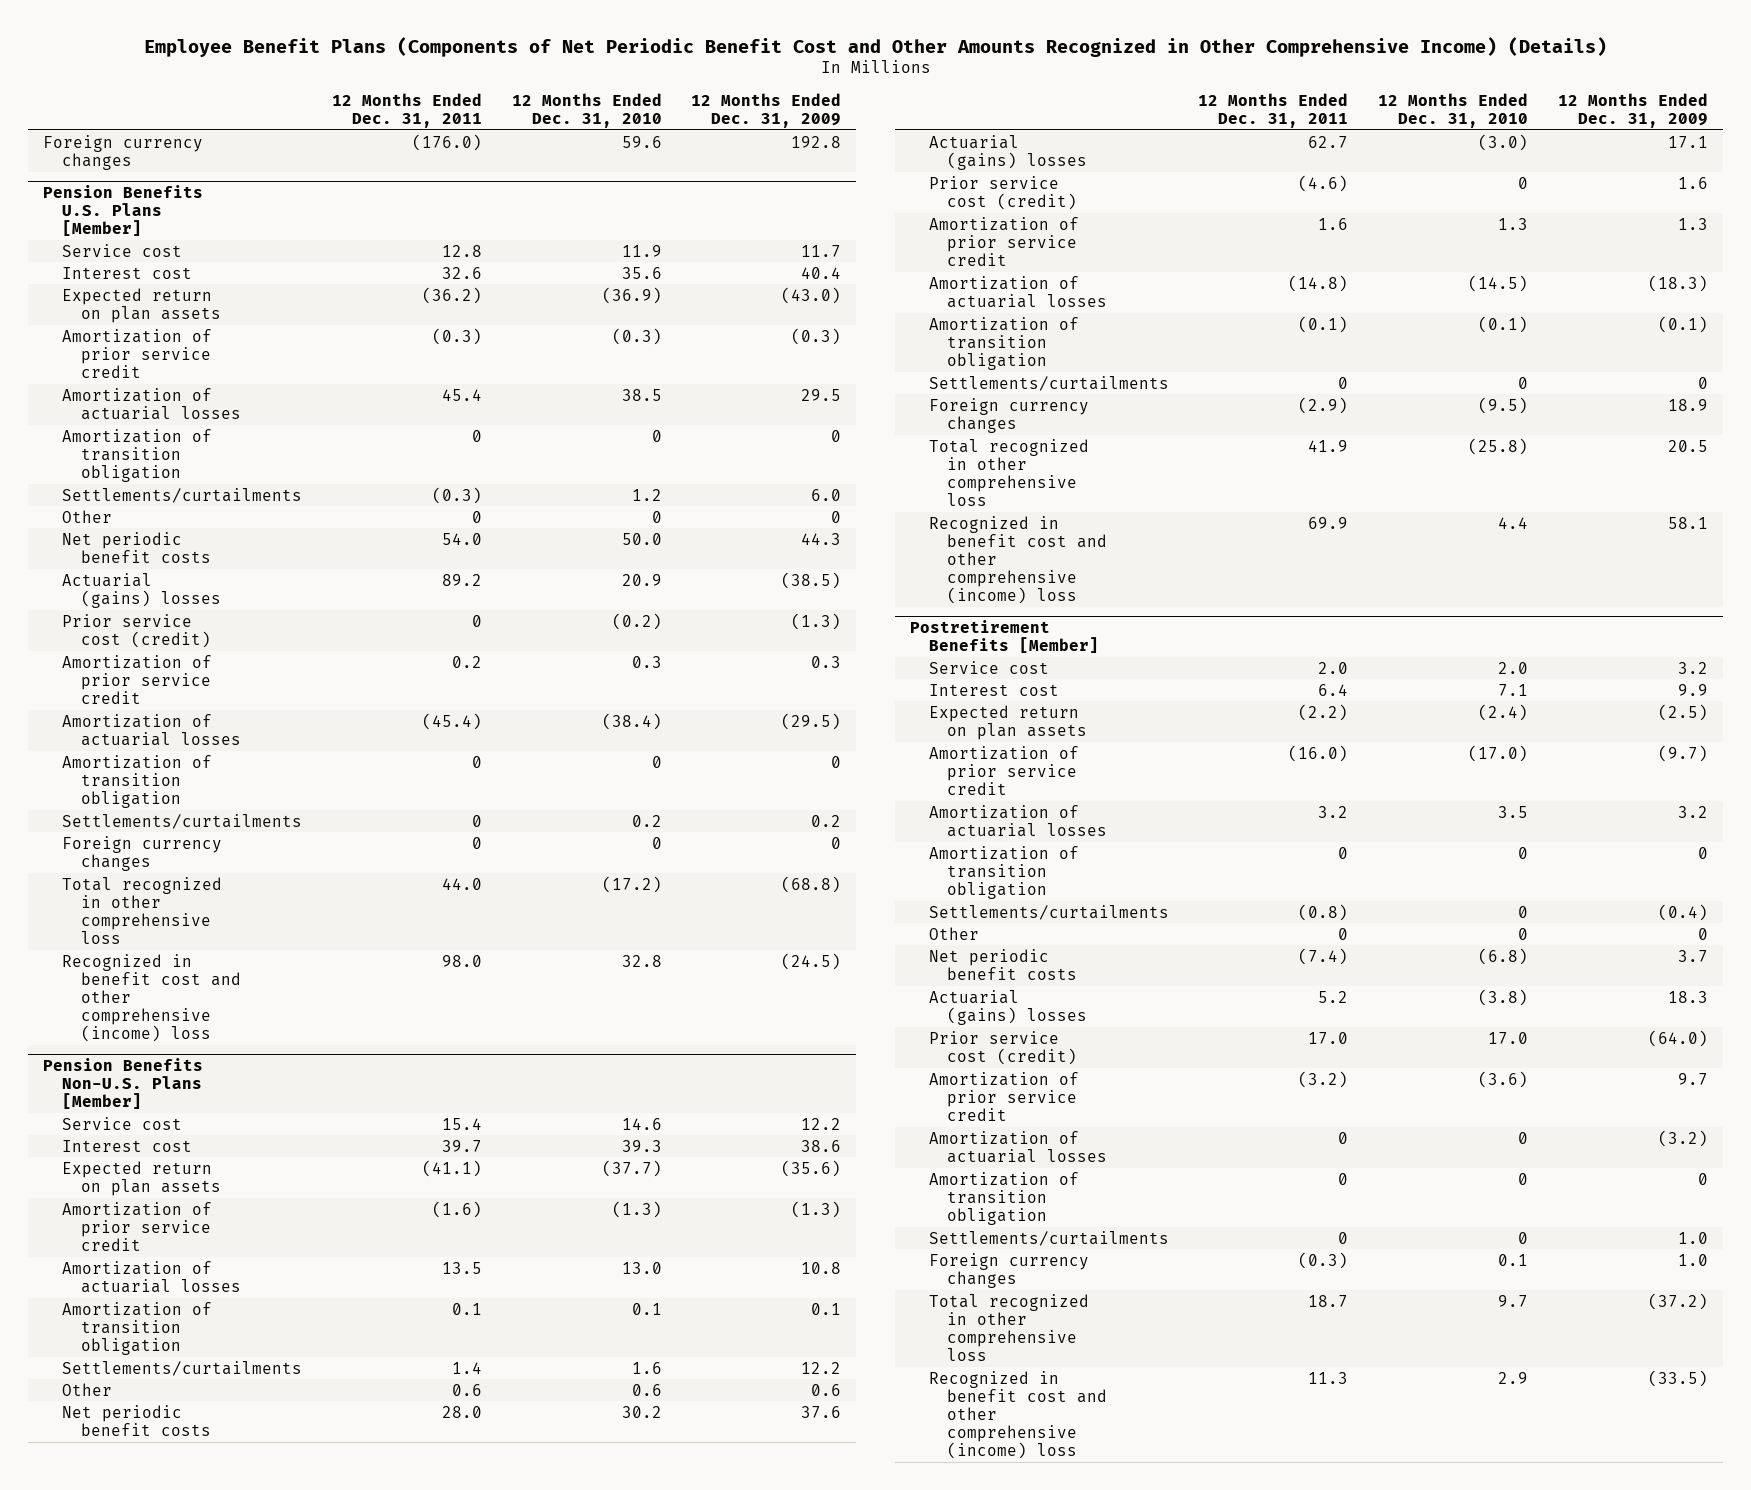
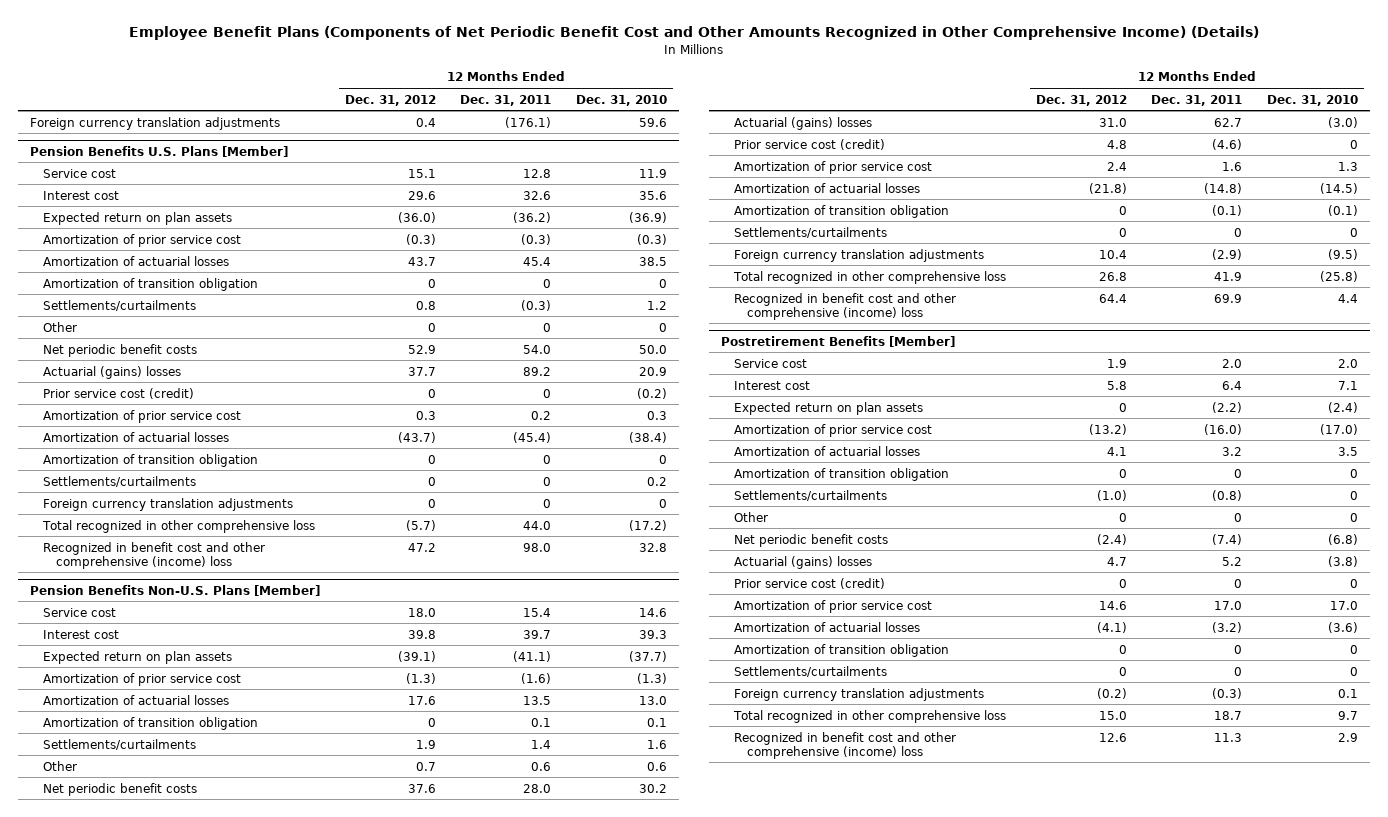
- | 12 Months Ended Dec. 31, 2011 | 12 Months Ended Dec. 31, 2010 | 12 Months Ended Dec. 31, 2009
+ | 12 Months Ended Dec. 31, 2012 | 12 Months Ended Dec. 31, 2011 | 12 Months Ended Dec. 31, 2010
- Foreign currency changes | (176.0) | 59.6 | 192.8
+ Foreign currency translation adjustments | 0.4 | (176.1) | 59.6
@ Pension Benefits U.S. Plans [Member]
- Amortization of prior service credit | (0.3) | (0.3) | (0.3)
+ Amortization of prior service cost | (0.3) | (0.3) | (0.3)
- Amortization of prior service credit | 0.2 | 0.3 | 0.3
+ Amortization of prior service cost | 0.3 | 0.2 | 0.3
- Foreign currency changes | 0 | 0 | 0
+ Foreign currency translation adjustments | 0 | 0 | 0
@ Pension Benefits Non-U.S. Plans [Member]
- Amortization of prior service credit | (1.6) | (1.3) | (1.3)
+ Amortization of prior service cost | (1.3) | (1.6) | (1.3)
- Amortization of prior service credit | 1.6 | 1.3 | 1.3
+ Amortization of prior service cost | 2.4 | 1.6 | 1.3
- Foreign currency changes | (2.9) | (9.5) | 18.9
+ Foreign currency translation adjustments | 10.4 | (2.9) | (9.5)
@ Postretirement Benefits [Member]
- Amortization of prior service credit | (16.0) | (17.0) | (9.7)
+ Amortization of prior service cost | (13.2) | (16.0) | (17.0)
- Prior service cost (credit) | 17.0 | 17.0 | (64.0)
- Amortization of prior service credit | (3.2) | (3.6) | 9.7
- Amortization of actuarial losses | 0 | 0 | (3.2)
+ Prior service cost (credit) | 0 | 0 | 0
+ Amortization of prior service cost | 14.6 | 17.0 | 17.0
+ Amortization of actuarial losses | (4.1) | (3.2) | (3.6)
- Foreign currency changes | (0.3) | 0.1 | 1.0
+ Foreign currency translation adjustments | (0.2) | (0.3) | 0.1

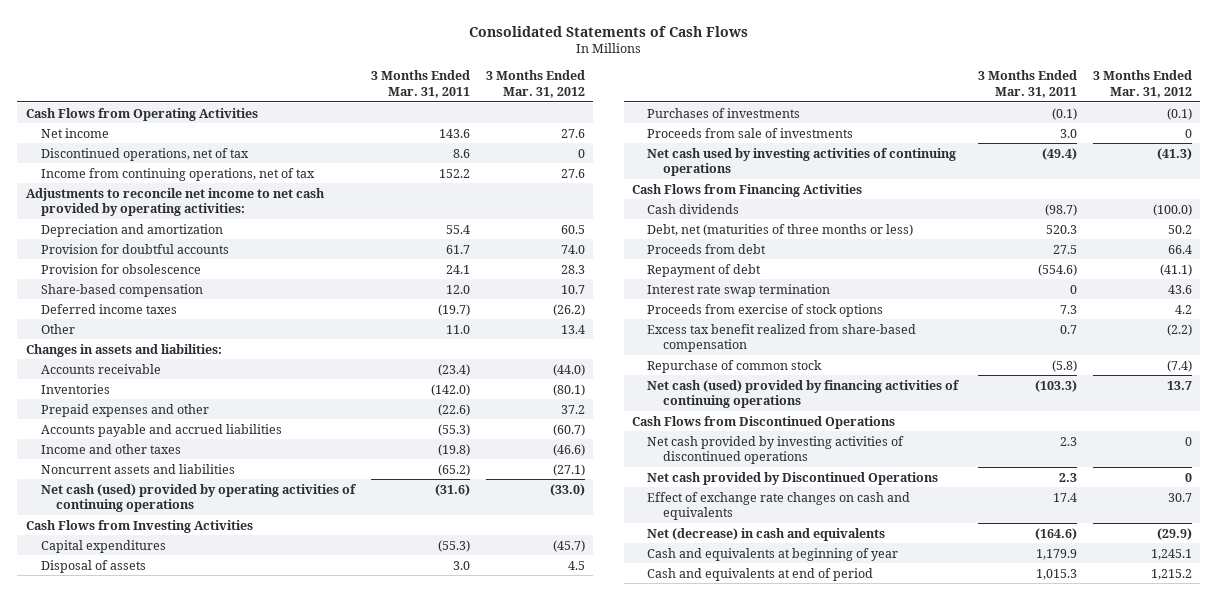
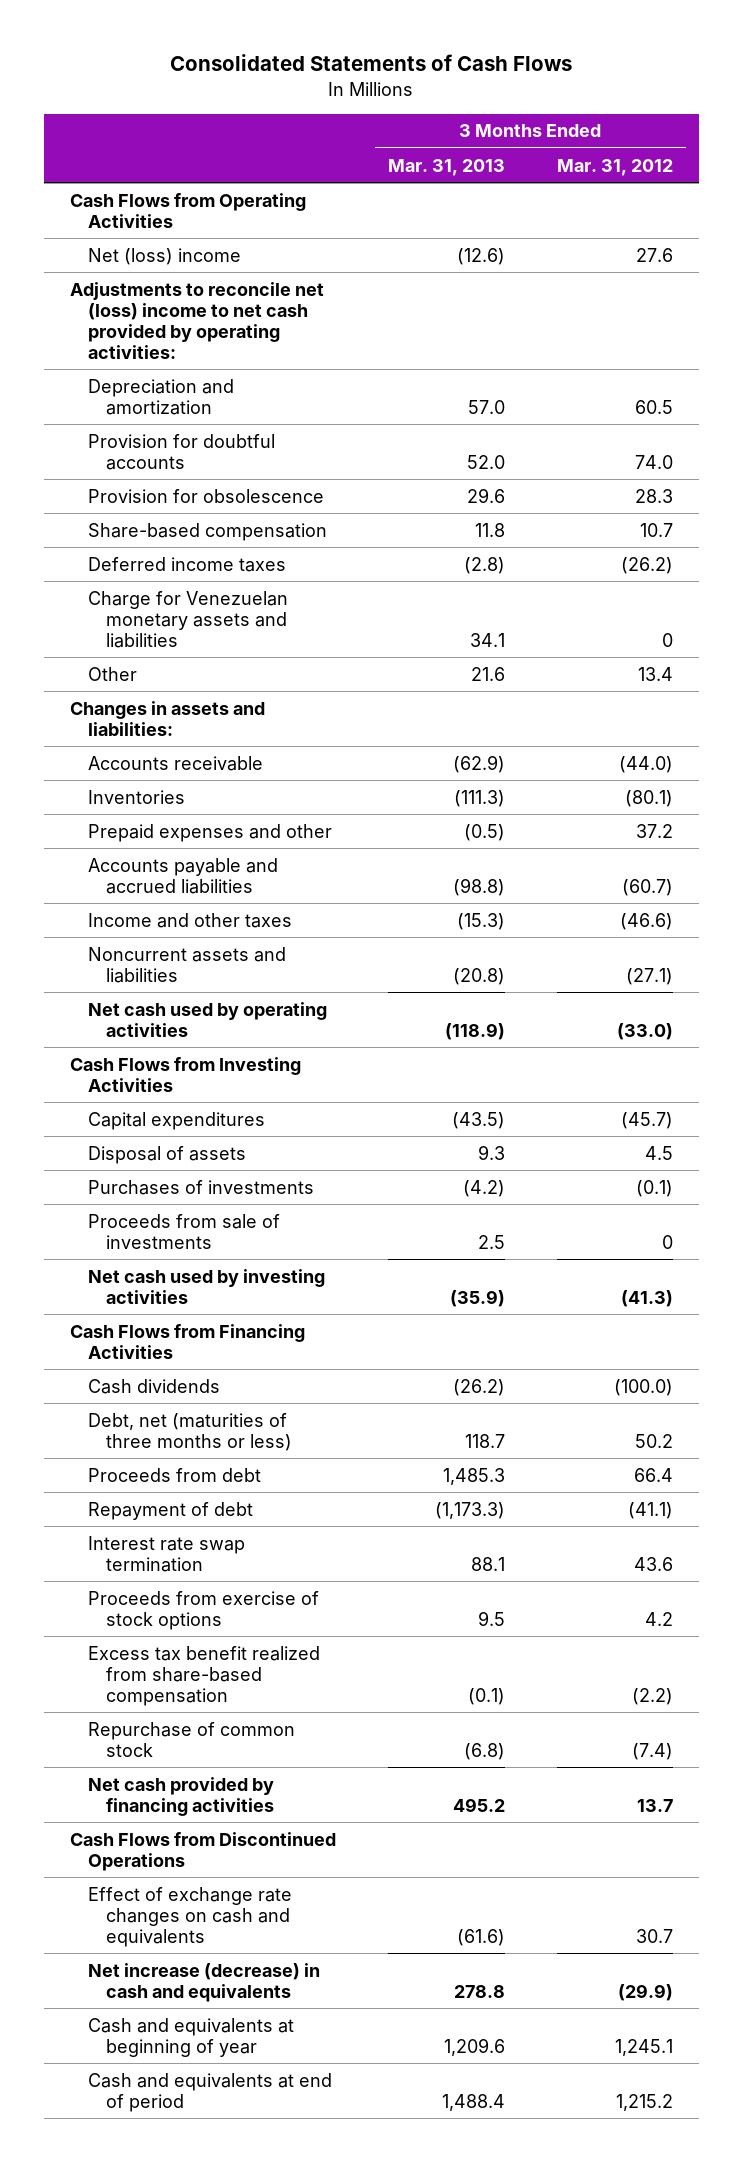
- | 3 Months Ended Mar. 31, 2011 | 3 Months Ended Mar. 31, 2012
+ | 3 Months Ended Mar. 31, 2013 | 3 Months Ended Mar. 31, 2012
- Net income | 143.6 | 27.6
- Discontinued operations, net of tax | 8.6 | 0
- Income from continuing operations, net of tax | 152.2 | 27.6
- Adjustments to reconcile net income to net cash provided by operating activities:
+ Net (loss) income | (12.6) | 27.6
+ Adjustments to reconcile net (loss) income to net cash provided by operating activities:
+ Charge for Venezuelan monetary assets and liabilities | 34.1 | 0
- Net cash (used) provided by operating activities of continuing operations | (31.6) | (33.0)
+ Net cash used by operating activities | (118.9) | (33.0)
- Net cash used by investing activities of continuing operations | (49.4) | (41.3)
+ Net cash used by investing activities | (35.9) | (41.3)
- Net cash (used) provided by financing activities of continuing operations | (103.3) | 13.7
+ Net cash provided by financing activities | 495.2 | 13.7
- Net cash provided by investing activities of discontinued operations | 2.3 | 0
- Net cash provided by Discontinued Operations | 2.3 | 0
- Net (decrease) in cash and equivalents | (164.6) | (29.9)
+ Net increase (decrease) in cash and equivalents | 278.8 | (29.9)

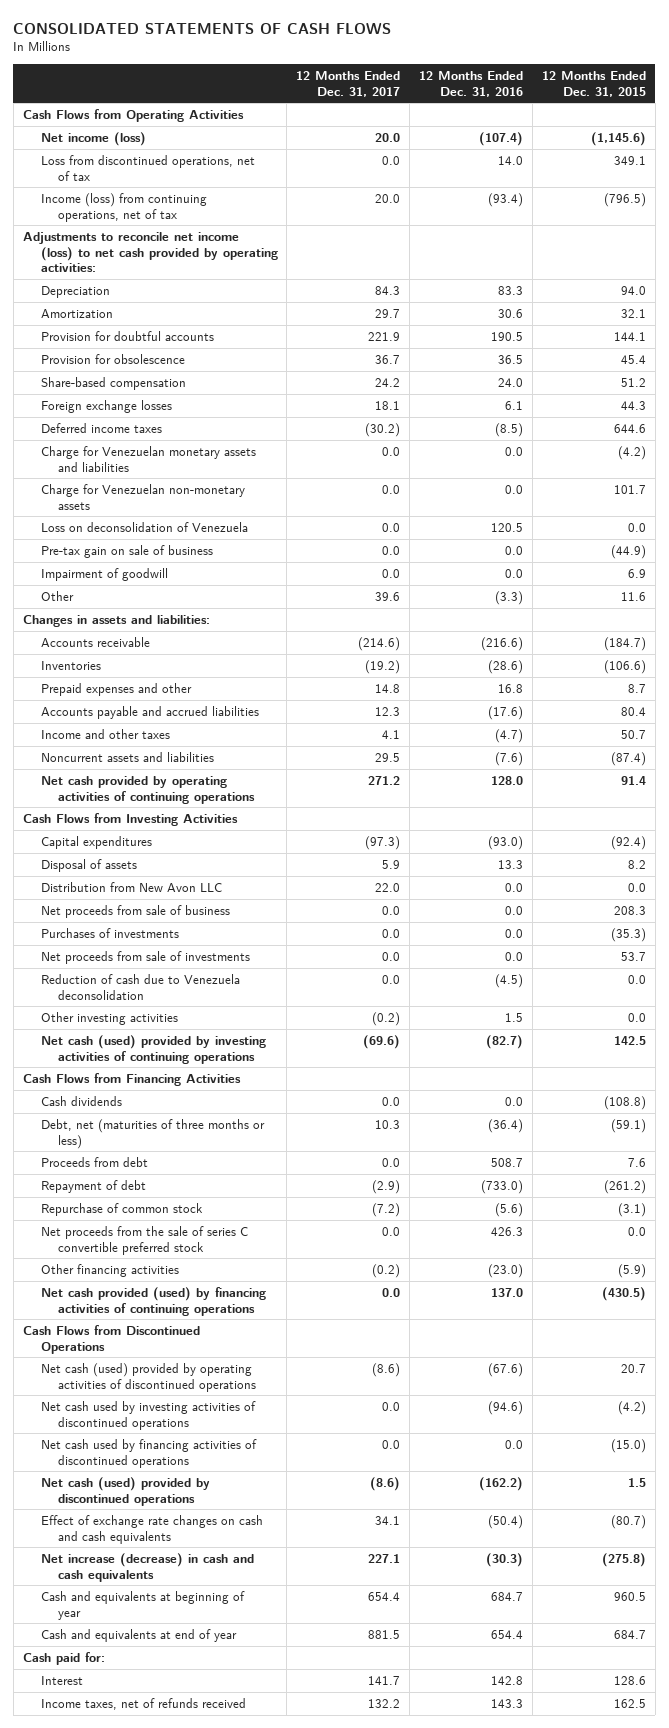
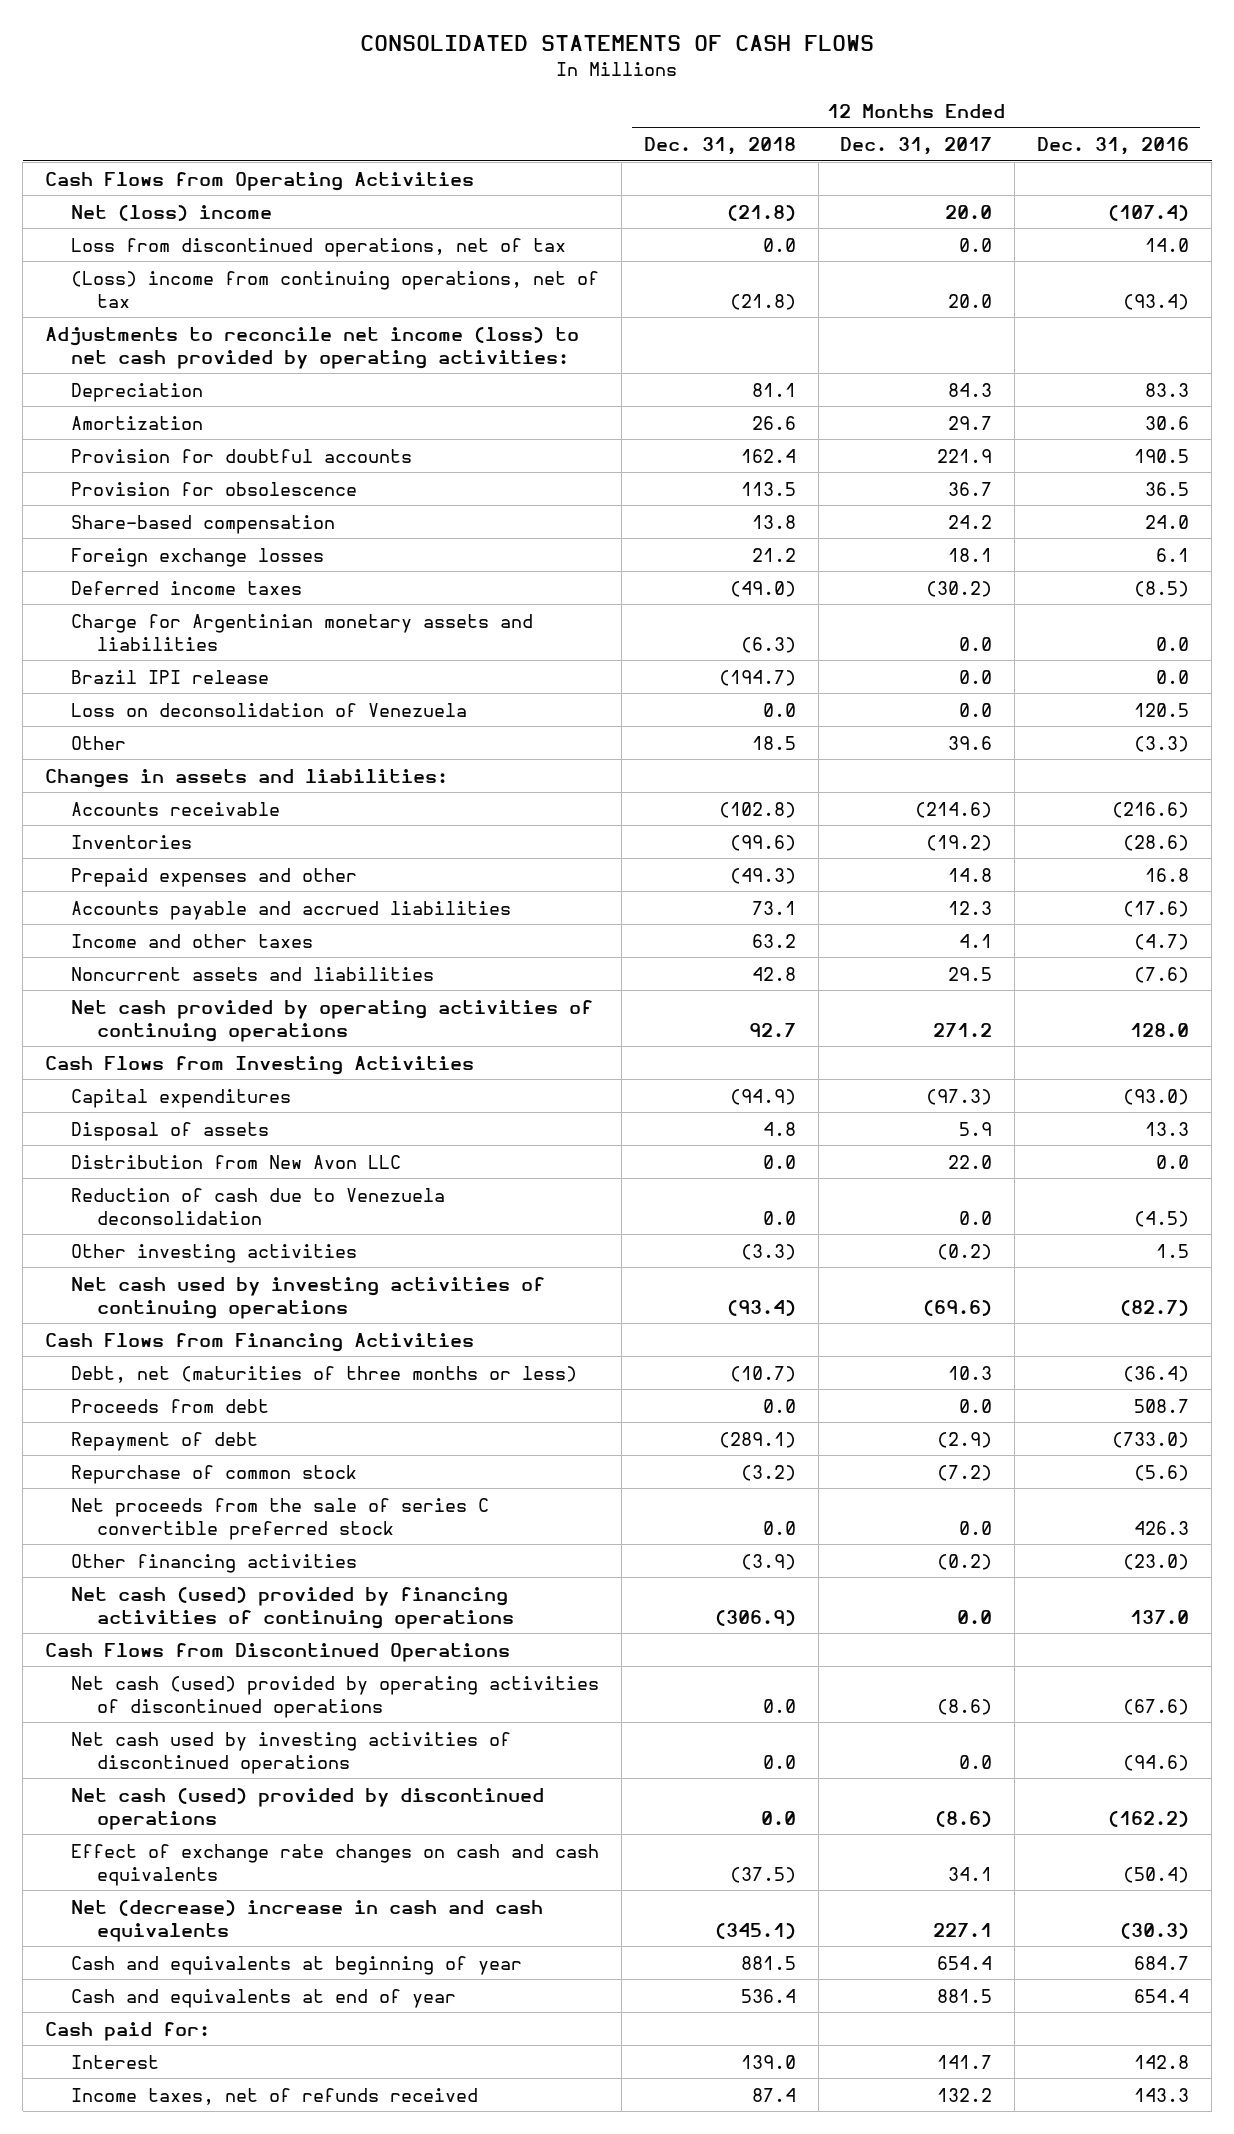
- | 12 Months Ended Dec. 31, 2017 | 12 Months Ended Dec. 31, 2016 | 12 Months Ended Dec. 31, 2015
+ | 12 Months Ended Dec. 31, 2018 | 12 Months Ended Dec. 31, 2017 | 12 Months Ended Dec. 31, 2016
- Net income (loss) | 20.0 | (107.4) | (1,145.6)
+ Net (loss) income | (21.8) | 20.0 | (107.4)
- Income (loss) from continuing operations, net of tax | 20.0 | (93.4) | (796.5)
+ (Loss) income from continuing operations, net of tax | (21.8) | 20.0 | (93.4)
- Charge for Venezuelan monetary assets and liabilities | 0.0 | 0.0 | (4.2)
- Charge for Venezuelan non-monetary assets | 0.0 | 0.0 | 101.7
+ Charge for Argentinian monetary assets and liabilities | (6.3) | 0.0 | 0.0
+ Brazil IPI release | (194.7) | 0.0 | 0.0
- Pre-tax gain on sale of business | 0.0 | 0.0 | (44.9)
- Impairment of goodwill | 0.0 | 0.0 | 6.9
- Net proceeds from sale of business | 0.0 | 0.0 | 208.3
- Purchases of investments | 0.0 | 0.0 | (35.3)
- Net proceeds from sale of investments | 0.0 | 0.0 | 53.7
- Net cash (used) provided by investing activities of continuing operations | (69.6) | (82.7) | 142.5
+ Net cash used by investing activities of continuing operations | (93.4) | (69.6) | (82.7)
- Cash dividends | 0.0 | 0.0 | (108.8)
- Net cash provided (used) by financing activities of continuing operations | 0.0 | 137.0 | (430.5)
+ Net cash (used) provided by financing activities of continuing operations | (306.9) | 0.0 | 137.0
- Net cash used by financing activities of discontinued operations | 0.0 | 0.0 | (15.0)
- Net increase (decrease) in cash and cash equivalents | 227.1 | (30.3) | (275.8)
+ Net (decrease) increase in cash and cash equivalents | (345.1) | 227.1 | (30.3)

